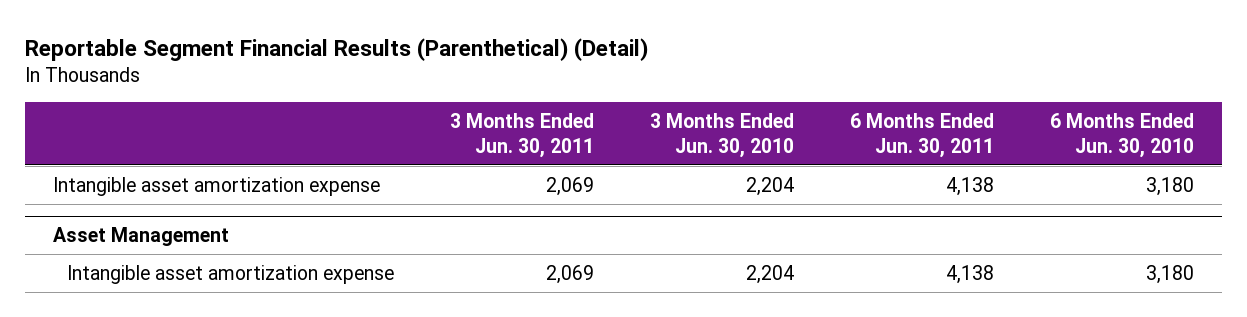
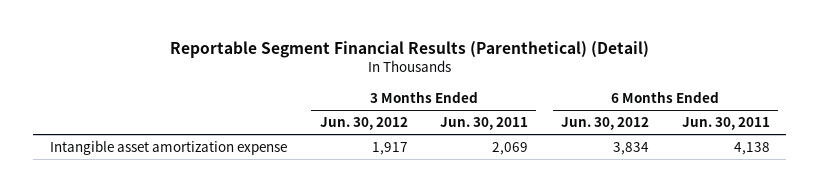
- | 3 Months Ended Jun. 30, 2011 | 3 Months Ended Jun. 30, 2010 | 6 Months Ended Jun. 30, 2011 | 6 Months Ended Jun. 30, 2010
+ | 3 Months Ended Jun. 30, 2012 | 3 Months Ended Jun. 30, 2011 | 6 Months Ended Jun. 30, 2012 | 6 Months Ended Jun. 30, 2011
- Asset Management
- Intangible asset amortization expense | 2,069 | 2,204 | 4,138 | 3,180

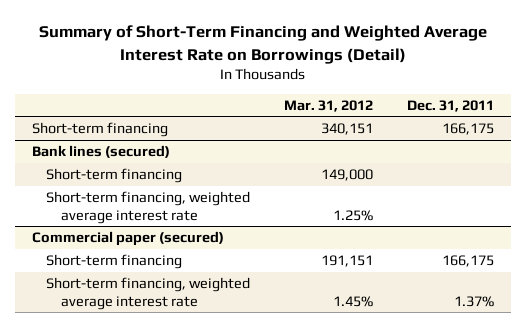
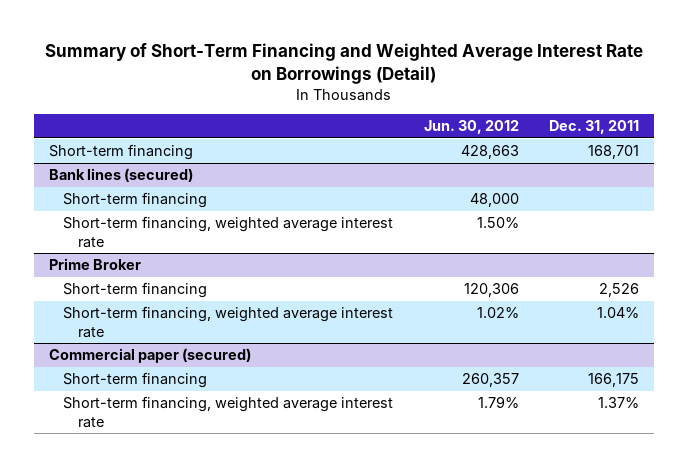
- | Mar. 31, 2012 | Dec. 31, 2011
+ | Jun. 30, 2012 | Dec. 31, 2011
- Short-term financing | 340,151 | 166,175
+ Short-term financing | 428,663 | 168,701
+ Prime Broker
+ Short-term financing | 120,306 | 2,526
+ Short-term financing, weighted average interest rate | 1.02% | 1.04%

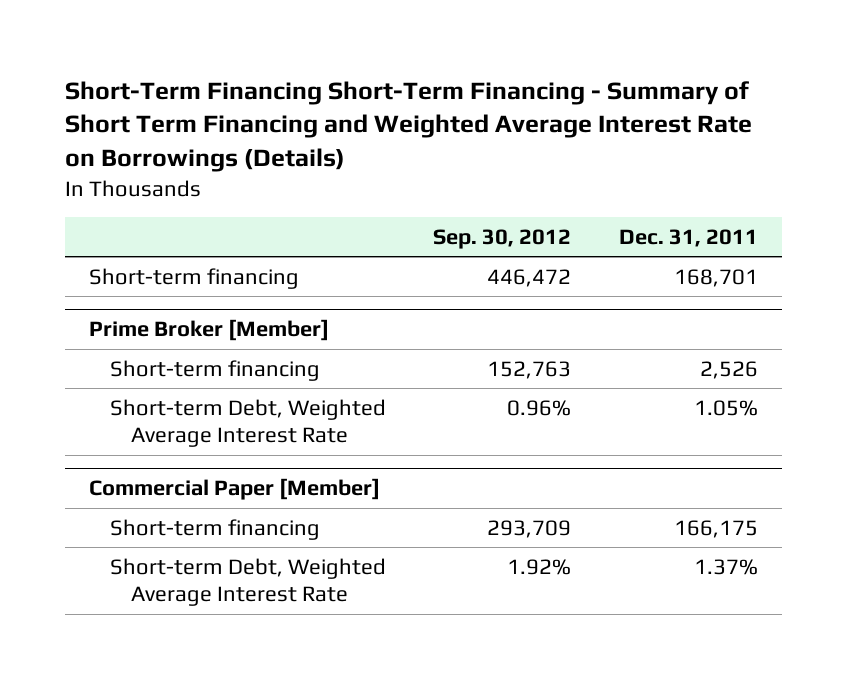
- Summary of Short-Term Financing and Weighted Average Interest Rate on Borrowings (Detail)
+ Short-Term Financing Short-Term Financing - Summary of Short Term Financing and Weighted Average Interest Rate on Borrowings (Details)
- | Jun. 30, 2012 | Dec. 31, 2011
+ | Sep. 30, 2012 | Dec. 31, 2011
- Bank lines (secured)
- Short-term financing | 48,000 |
- Short-term financing, weighted average interest rate | 1.50% |
- Prime Broker
+ Prime Broker [Member]
- Short-term financing, weighted average interest rate | 1.02% | 1.04%
- Commercial paper (secured)
+ Short-term Debt, Weighted Average Interest Rate | 0.96% | 1.05%
+ Commercial Paper [Member]
- Short-term financing, weighted average interest rate | 1.79% | 1.37%
+ Short-term Debt, Weighted Average Interest Rate | 1.92% | 1.37%

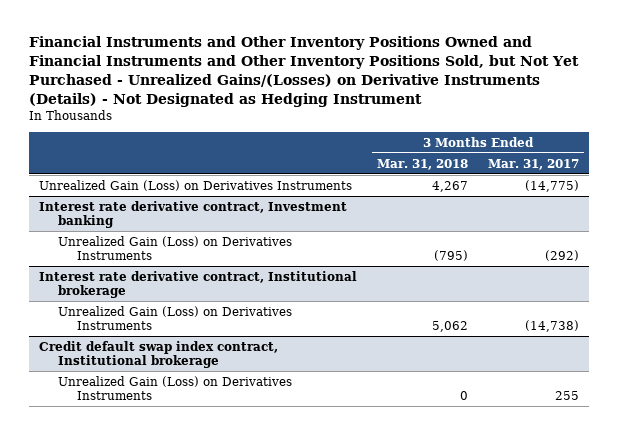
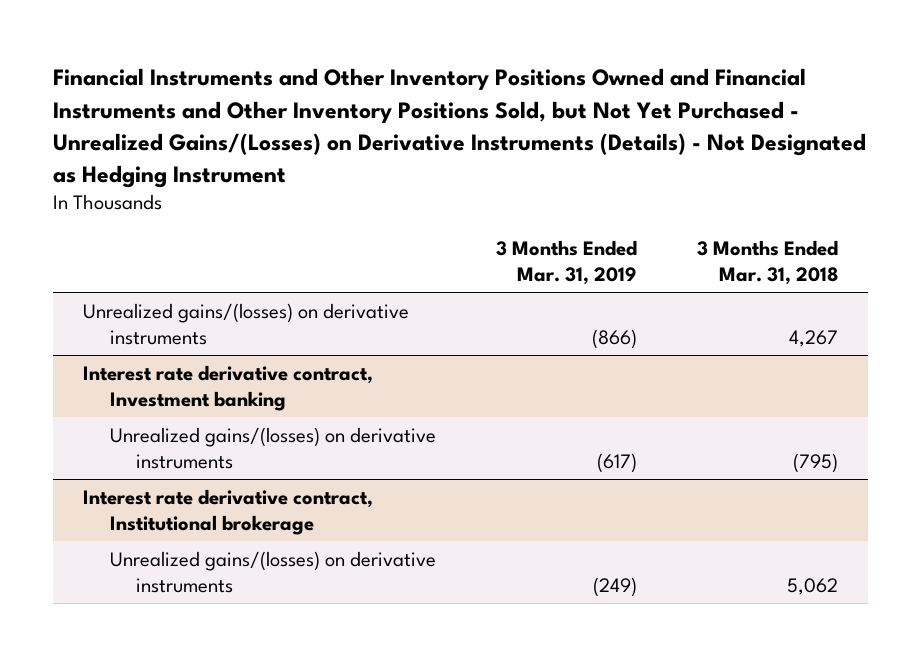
- | 3 Months Ended Mar. 31, 2018 | 3 Months Ended Mar. 31, 2017
+ | 3 Months Ended Mar. 31, 2019 | 3 Months Ended Mar. 31, 2018
- Unrealized Gain (Loss) on Derivatives Instruments | 4,267 | (14,775)
+ Unrealized gains/(losses) on derivative instruments | (866) | 4,267
@ Interest rate derivative contract, Investment banking
- Unrealized Gain (Loss) on Derivatives Instruments | (795) | (292)
+ Unrealized gains/(losses) on derivative instruments | (617) | (795)
@ Interest rate derivative contract, Institutional brokerage
- Unrealized Gain (Loss) on Derivatives Instruments | 5,062 | (14,738)
- Credit default swap index contract, Institutional brokerage
- Unrealized Gain (Loss) on Derivatives Instruments | 0 | 255
@ Interest rate derivative contract, Institutional brokerage
+ Unrealized gains/(losses) on derivative instruments | (249) | 5,062

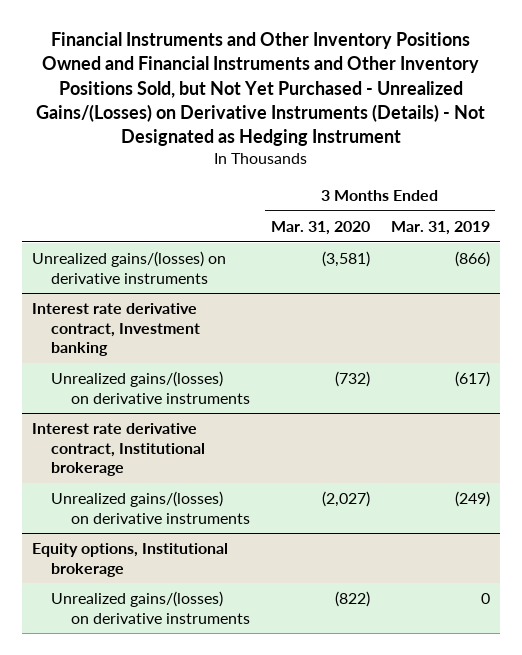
- | 3 Months Ended Mar. 31, 2019 | 3 Months Ended Mar. 31, 2018
+ | 3 Months Ended Mar. 31, 2020 | 3 Months Ended Mar. 31, 2019
+ Equity options, Institutional brokerage
+ Unrealized gains/(losses) on derivative instruments | (822) | 0

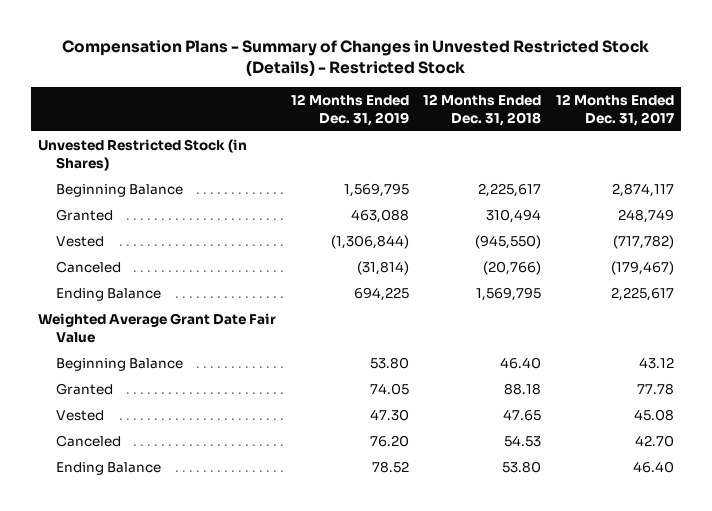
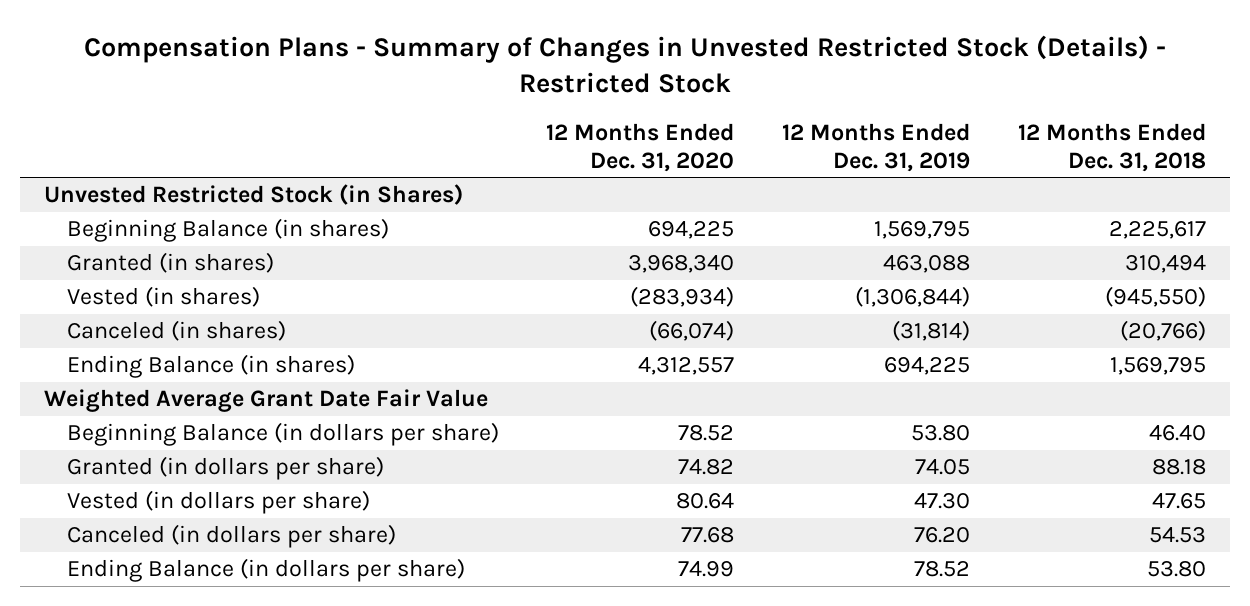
- | 12 Months Ended Dec. 31, 2019 | 12 Months Ended Dec. 31, 2018 | 12 Months Ended Dec. 31, 2017
+ | 12 Months Ended Dec. 31, 2020 | 12 Months Ended Dec. 31, 2019 | 12 Months Ended Dec. 31, 2018
- Beginning Balance | 1,569,795 | 2,225,617 | 2,874,117
- Granted | 463,088 | 310,494 | 248,749
- Vested | (1,306,844) | (945,550) | (717,782)
- Canceled | (31,814) | (20,766) | (179,467)
- Ending Balance | 694,225 | 1,569,795 | 2,225,617
+ Beginning Balance (in shares) | 694,225 | 1,569,795 | 2,225,617
+ Granted (in shares) | 3,968,340 | 463,088 | 310,494
+ Vested (in shares) | (283,934) | (1,306,844) | (945,550)
+ Canceled (in shares) | (66,074) | (31,814) | (20,766)
+ Ending Balance (in shares) | 4,312,557 | 694,225 | 1,569,795
- Beginning Balance | 53.80 | 46.40 | 43.12
- Granted | 74.05 | 88.18 | 77.78
- Vested | 47.30 | 47.65 | 45.08
- Canceled | 76.20 | 54.53 | 42.70
- Ending Balance | 78.52 | 53.80 | 46.40
+ Beginning Balance (in dollars per share) | 78.52 | 53.80 | 46.40
+ Granted (in dollars per share) | 74.82 | 74.05 | 88.18
+ Vested (in dollars per share) | 80.64 | 47.30 | 47.65
+ Canceled (in dollars per share) | 77.68 | 76.20 | 54.53
+ Ending Balance (in dollars per share) | 74.99 | 78.52 | 53.80

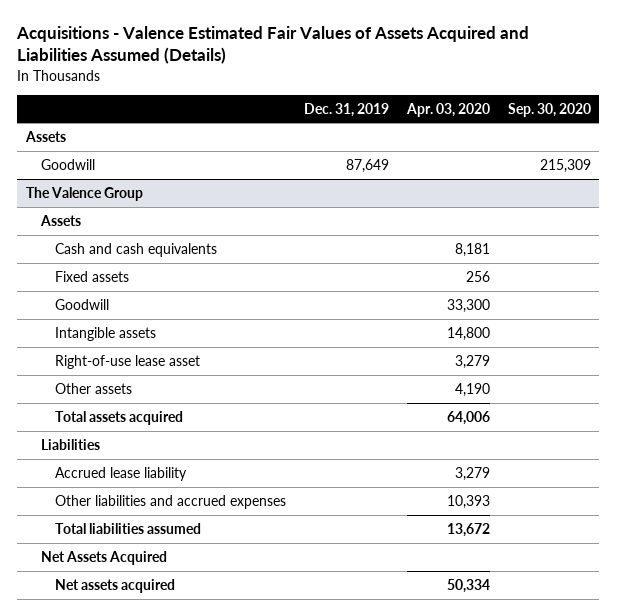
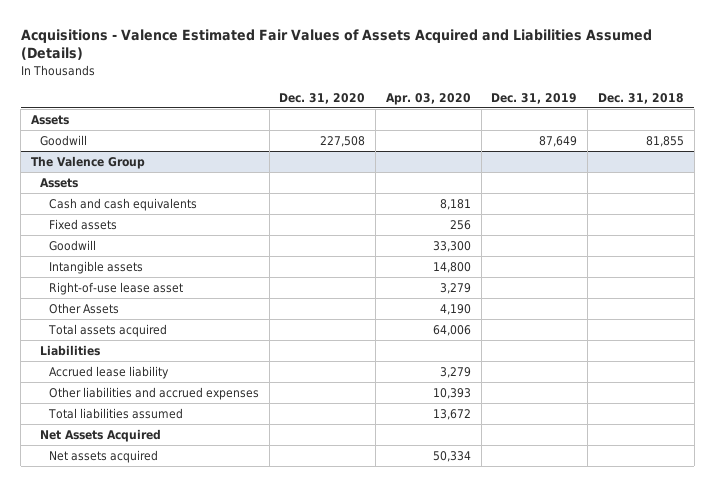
- | Dec. 31, 2019 | Apr. 03, 2020 | Sep. 30, 2020
+ | Dec. 31, 2020 | Apr. 03, 2020 | Dec. 31, 2019 | Dec. 31, 2018
@ The Valence Group
- Other assets | | 4,190 |
+ Other Assets | | 4,190 | |

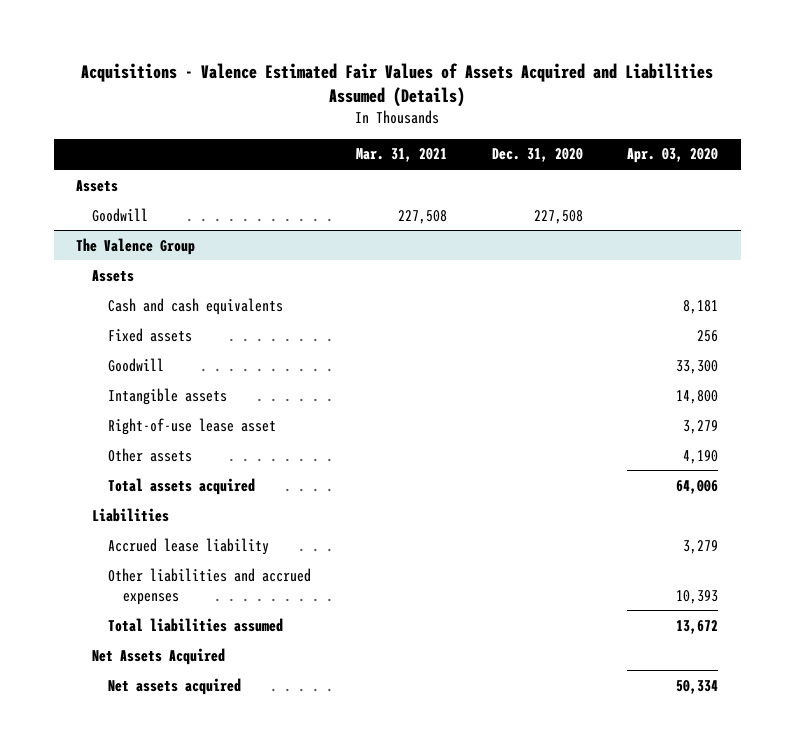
- | Dec. 31, 2020 | Apr. 03, 2020 | Dec. 31, 2019 | Dec. 31, 2018
+ | Mar. 31, 2021 | Dec. 31, 2020 | Apr. 03, 2020
@ The Valence Group
- Other Assets | | 4,190 | |
+ Other assets | | | 4,190

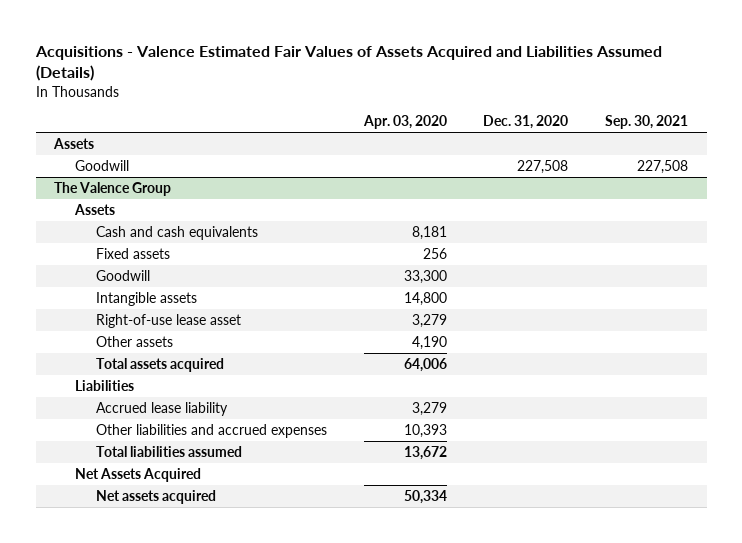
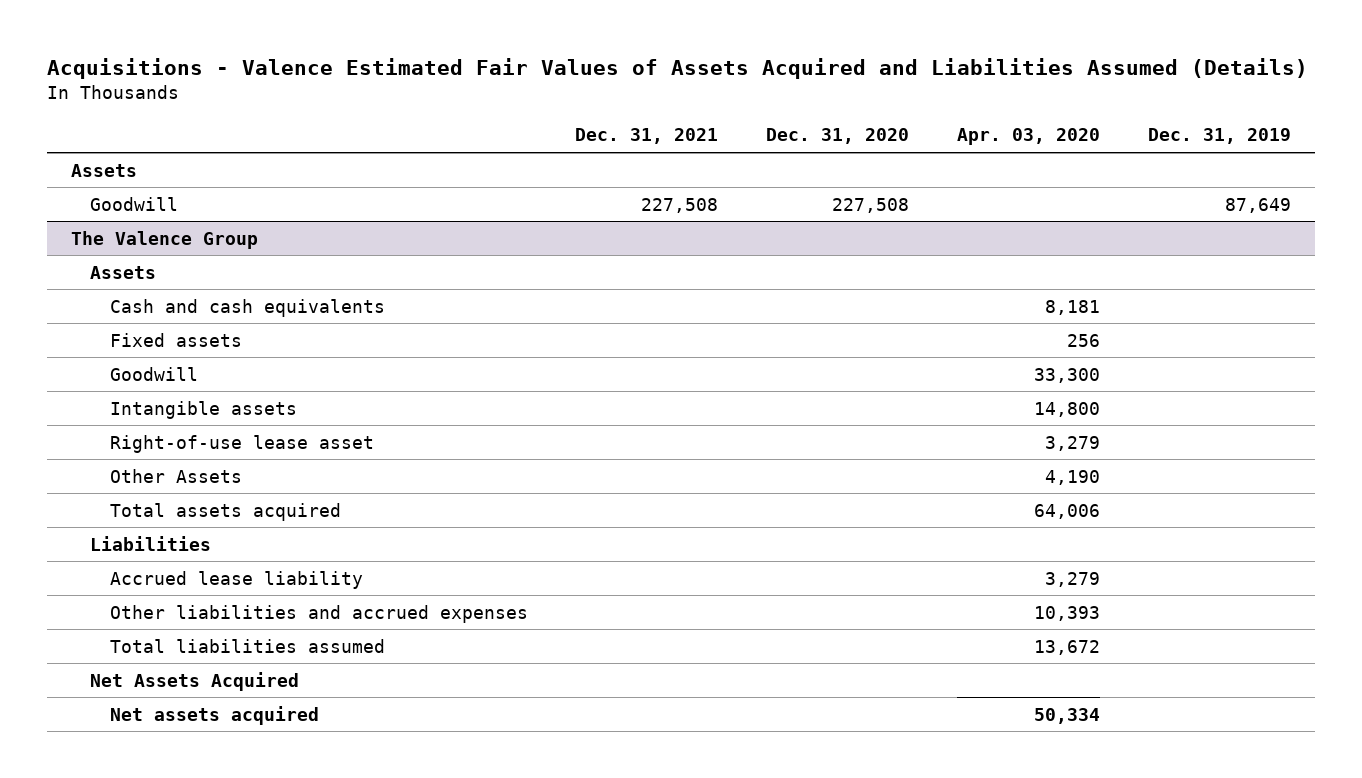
- | Apr. 03, 2020 | Dec. 31, 2020 | Sep. 30, 2021
+ | Dec. 31, 2021 | Dec. 31, 2020 | Apr. 03, 2020 | Dec. 31, 2019
@ The Valence Group
- Other assets | 4,190 | |
+ Other Assets | | | 4,190 |

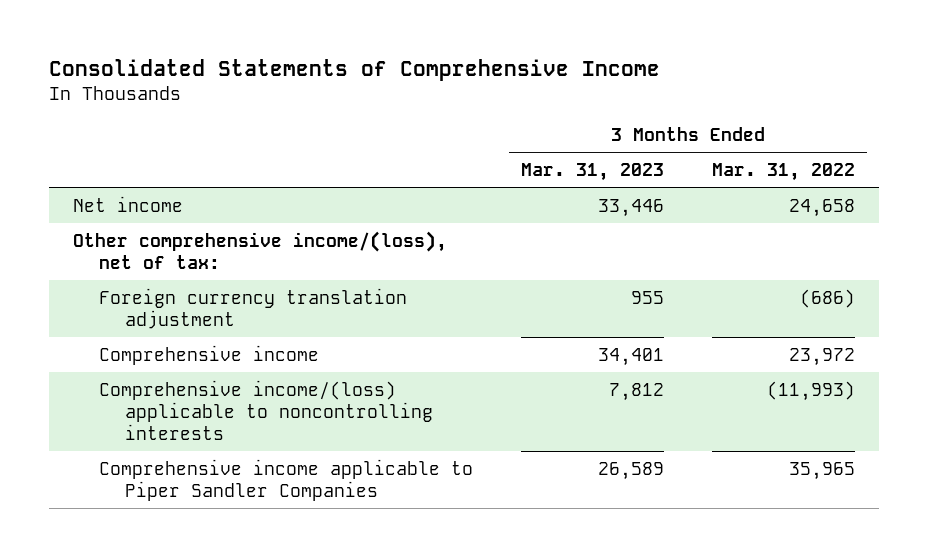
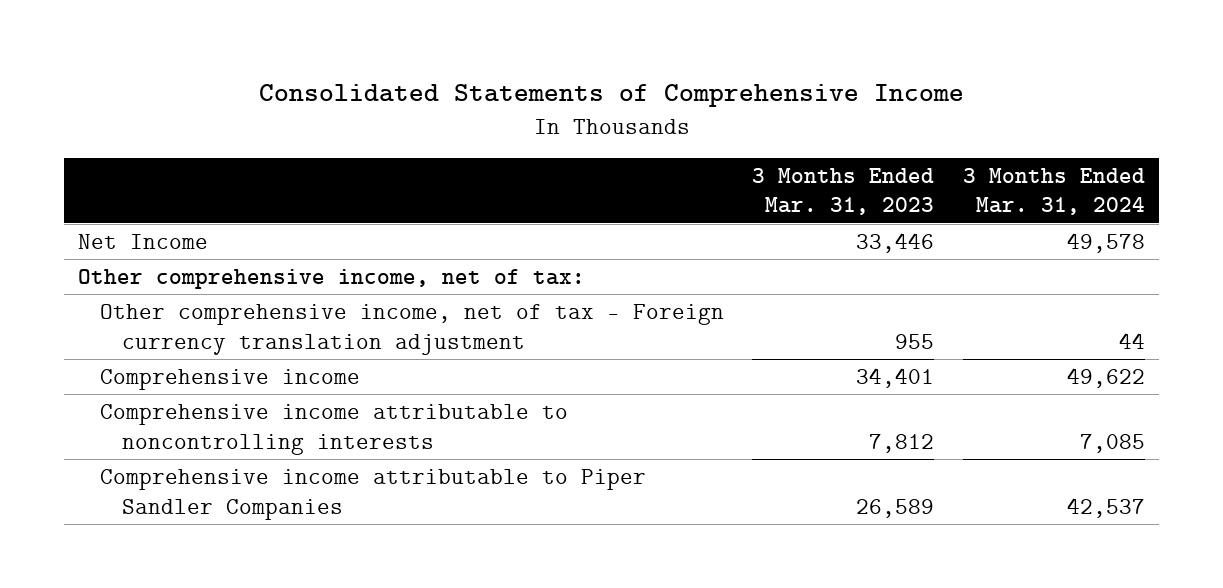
- | 3 Months Ended Mar. 31, 2023 | 3 Months Ended Mar. 31, 2022
+ | 3 Months Ended Mar. 31, 2023 | 3 Months Ended Mar. 31, 2024
- Net income | 33,446 | 24,658
- Other comprehensive income/(loss), net of tax:
- Foreign currency translation adjustment | 955 | (686)
+ Net Income | 33,446 | 49,578
+ Other comprehensive income, net of tax:
+ Other comprehensive income, net of tax - Foreign currency translation adjustment | 955 | 44
- Comprehensive income/(loss) applicable to noncontrolling interests | 7,812 | (11,993)
- Comprehensive income applicable to Piper Sandler Companies | 26,589 | 35,965
+ Comprehensive income attributable to noncontrolling interests | 7,812 | 7,085
+ Comprehensive income attributable to Piper Sandler Companies | 26,589 | 42,537

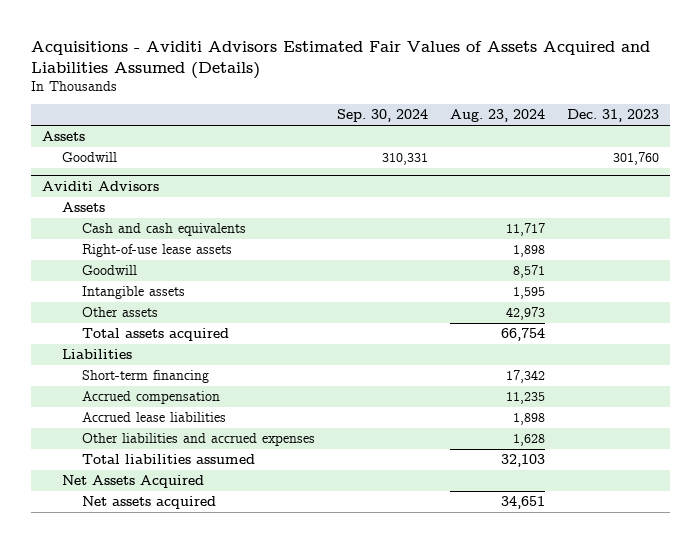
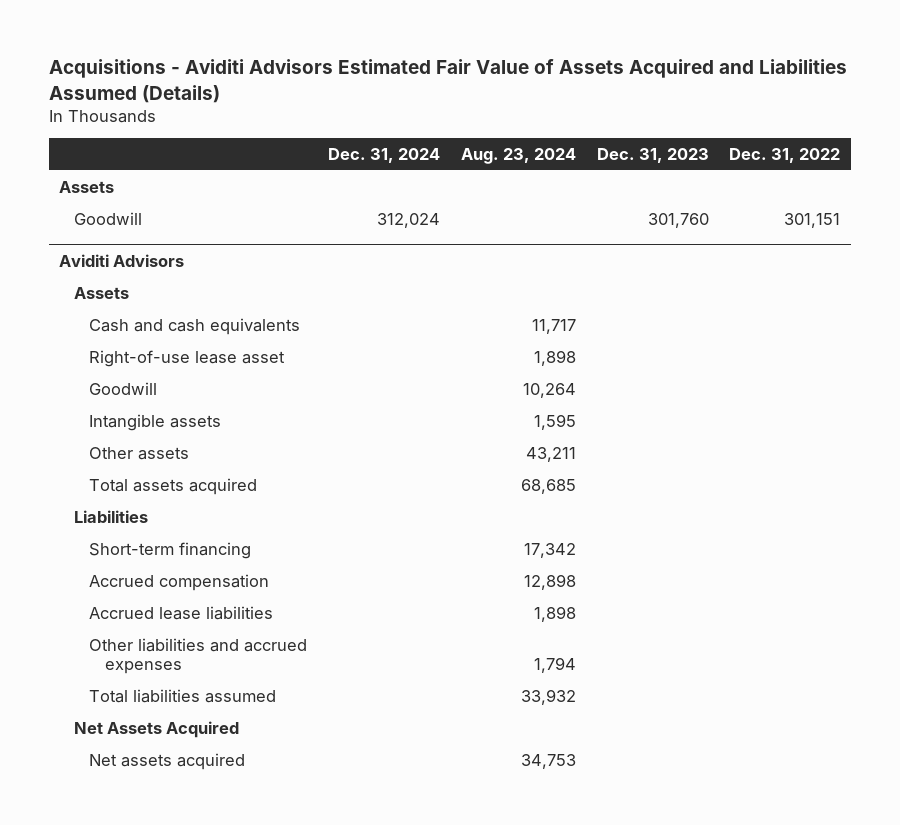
- Acquisitions - Aviditi Advisors Estimated Fair Values of Assets Acquired and Liabilities Assumed (Details)
+ Acquisitions - Aviditi Advisors Estimated Fair Value of Assets Acquired and Liabilities Assumed (Details)
- | Sep. 30, 2024 | Aug. 23, 2024 | Dec. 31, 2023
+ | Dec. 31, 2024 | Aug. 23, 2024 | Dec. 31, 2023 | Dec. 31, 2022
@ Aviditi Advisors
- Right-of-use lease assets | | 1,898 |
- Goodwill | | 8,571 |
+ Right-of-use lease asset | | 1,898 | |
+ Goodwill | | 10,264 | |
- Other assets | | 42,973 |
- Total assets acquired | | 66,754 |
+ Other assets | | 43,211 | |
+ Total assets acquired | | 68,685 | |
- Accrued compensation | | 11,235 |
+ Accrued compensation | | 12,898 | |
- Other liabilities and accrued expenses | | 1,628 |
- Total liabilities assumed | | 32,103 |
+ Other liabilities and accrued expenses | | 1,794 | |
+ Total liabilities assumed | | 33,932 | |
- Net assets acquired | | 34,651 |
+ Net assets acquired | | 34,753 | |

